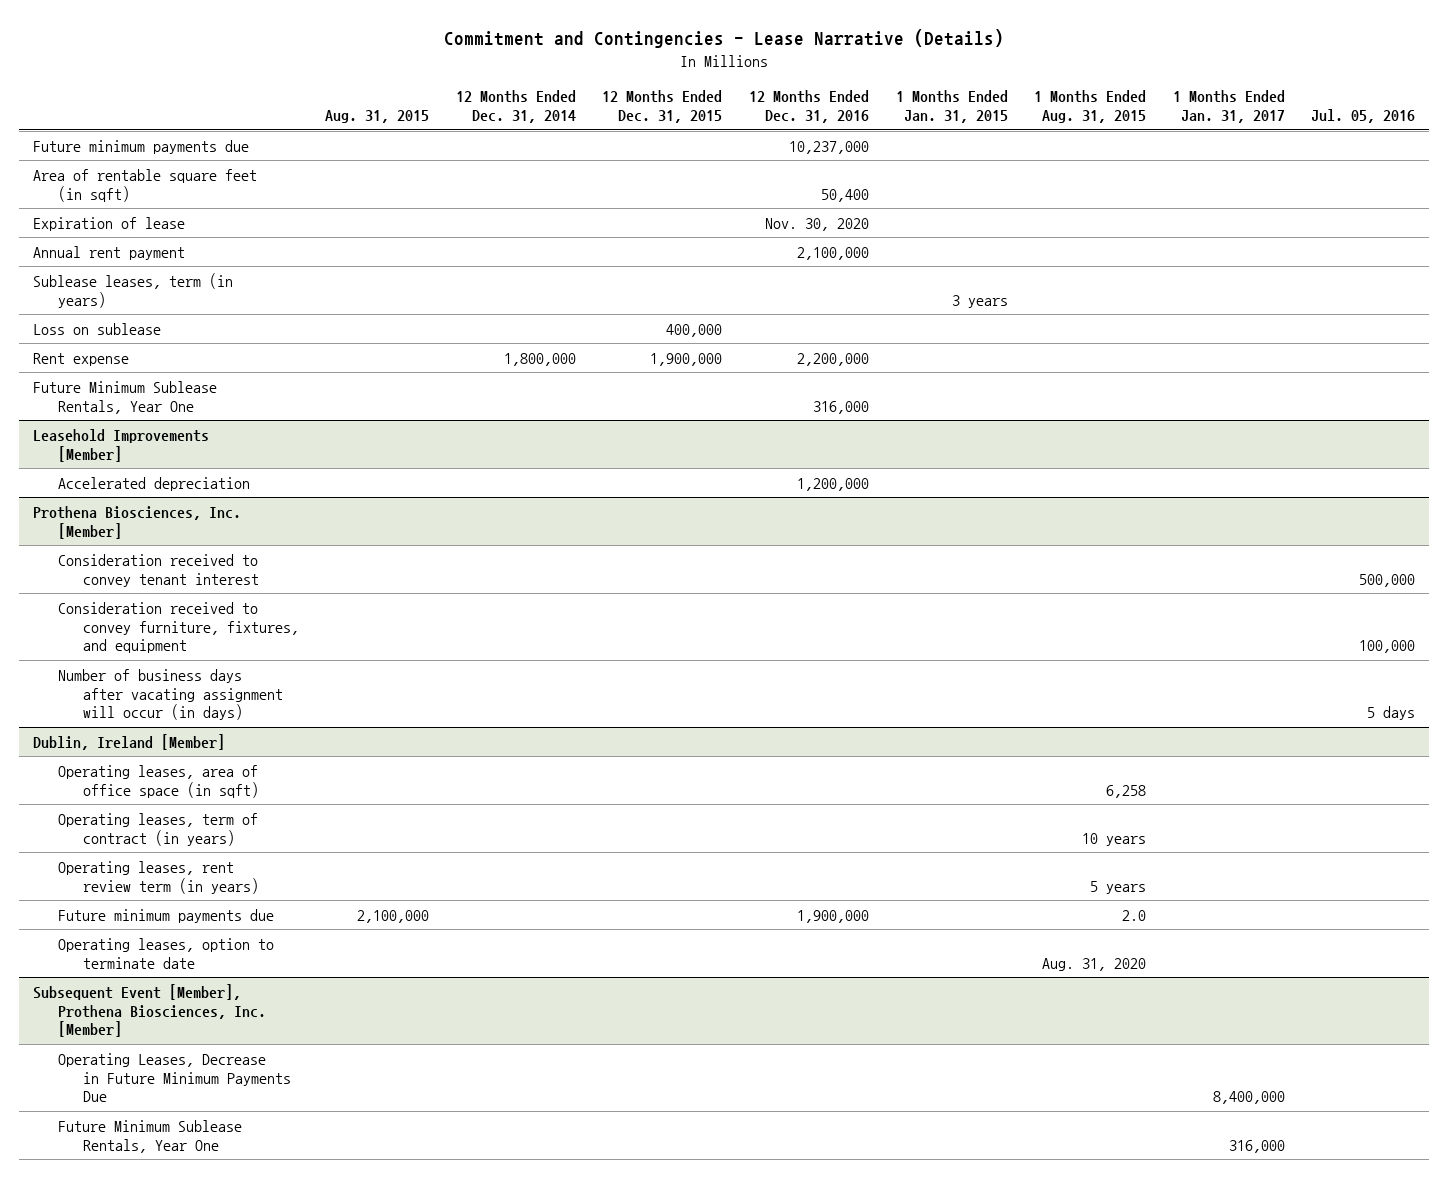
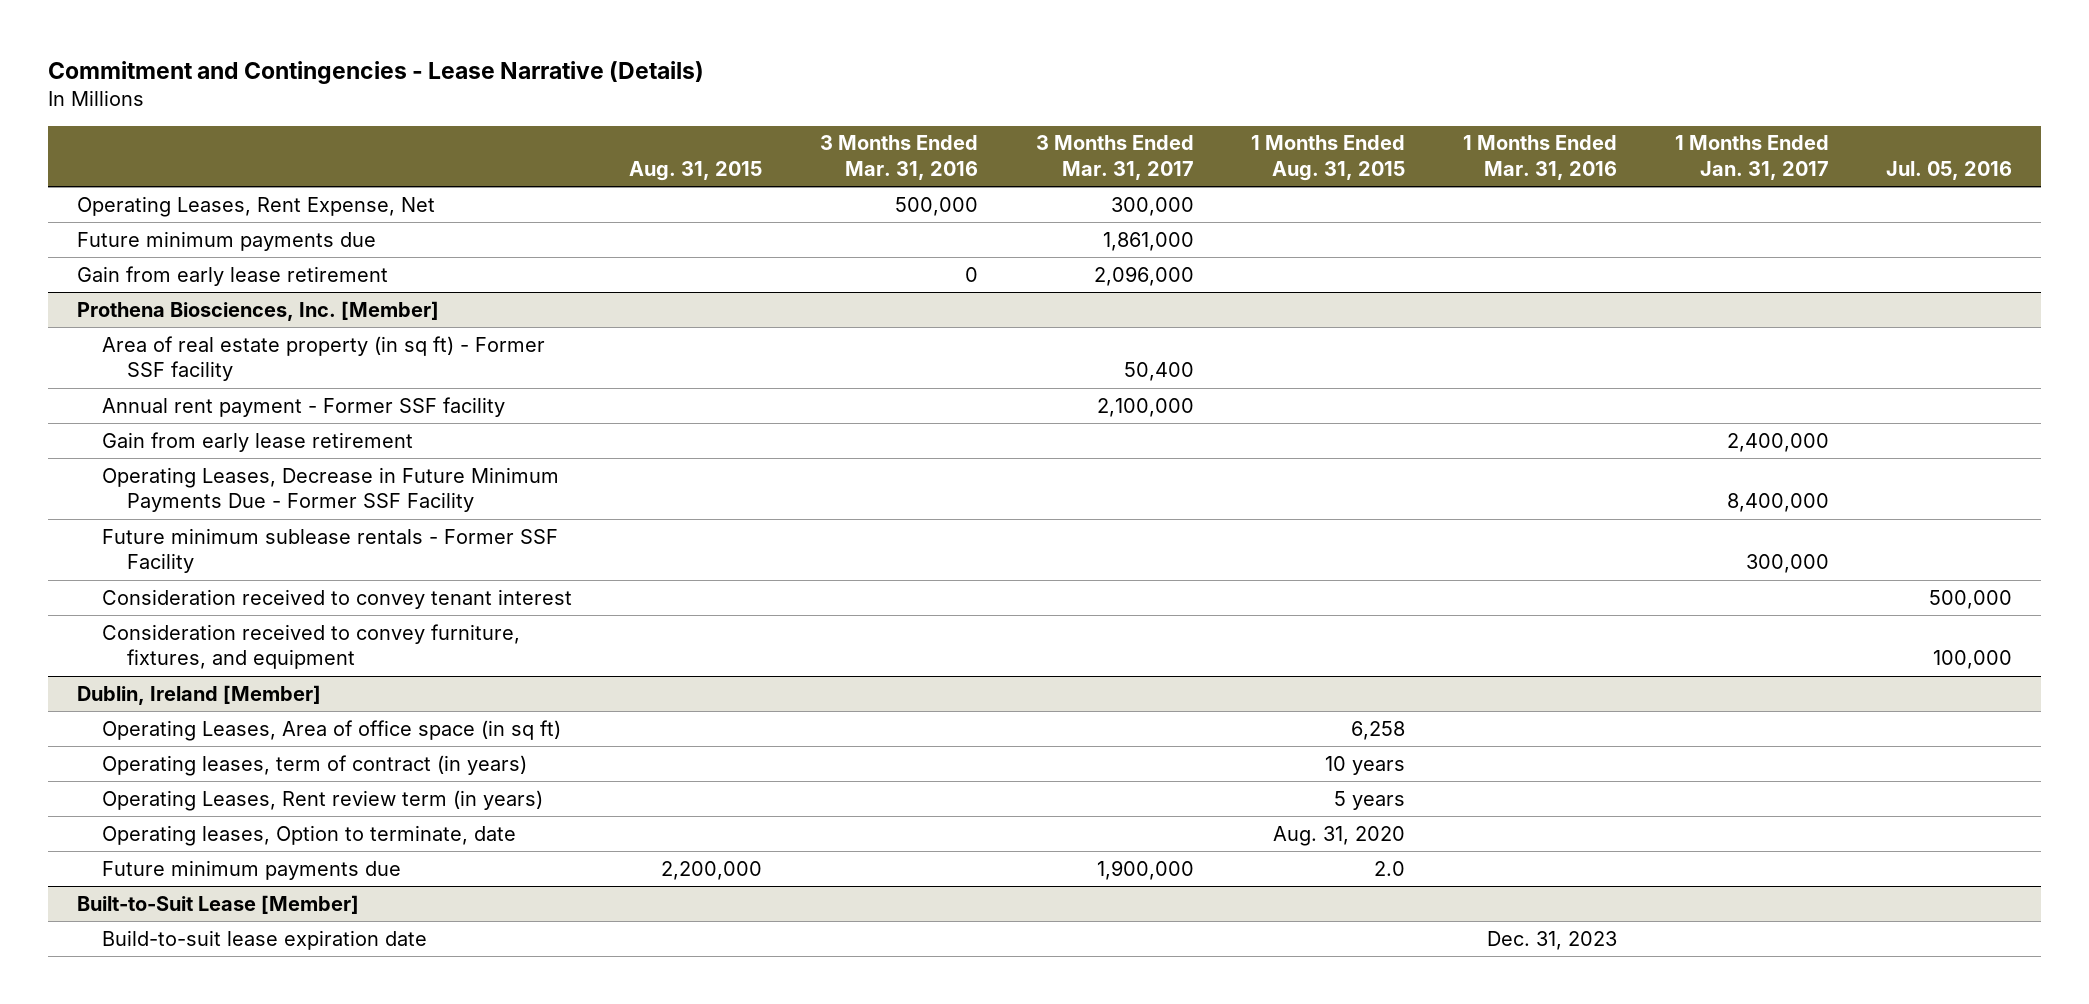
- | Aug. 31, 2015 | 12 Months Ended Dec. 31, 2014 | 12 Months Ended Dec. 31, 2015 | 12 Months Ended Dec. 31, 2016 | 1 Months Ended Jan. 31, 2015 | 1 Months Ended Aug. 31, 2015 | 1 Months Ended Jan. 31, 2017 | Jul. 05, 2016
+ | Aug. 31, 2015 | 3 Months Ended Mar. 31, 2016 | 3 Months Ended Mar. 31, 2017 | 1 Months Ended Aug. 31, 2015 | 1 Months Ended Mar. 31, 2016 | 1 Months Ended Jan. 31, 2017 | Jul. 05, 2016
+ Operating Leases, Rent Expense, Net | | 500,000 | 300,000 | | | |
- Area of rentable square feet (in sqft) | | | | 50,400 | | | |
- Expiration of lease | | | | Nov. 30, 2020 | | | |
- Annual rent payment | | | | 2,100,000 | | | |
- Sublease leases, term (in years) | | | | | 3 years | | |
- Loss on sublease | | | 400,000 | | | | |
- Rent expense | | 1,800,000 | 1,900,000 | 2,200,000 | | | |
- Future Minimum Sublease Rentals, Year One | | | | 316,000 | | | |
- Leasehold Improvements [Member]
- Accelerated depreciation | | | | 1,200,000 | | | |
+ Gain from early lease retirement | | 0 | 2,096,000 | | | |
@ Prothena Biosciences, Inc. [Member]
+ Area of real estate property (in sq ft) - Former SSF facility | | | 50,400 | | | |
+ Annual rent payment - Former SSF facility | | | 2,100,000 | | | |
+ Gain from early lease retirement | | | | | | 2,400,000 |
+ Operating Leases, Decrease in Future Minimum Payments Due - Former SSF Facility | | | | | | 8,400,000 |
+ Future minimum sublease rentals - Former SSF Facility | | | | | | 300,000 |
- Number of business days after vacating assignment will occur (in days) | | | | | | | | 5 days
@ Dublin, Ireland [Member]
- Operating leases, area of office space (in sqft) | | | | | | 6,258 | |
+ Operating Leases, Area of office space (in sq ft) | | | | 6,258 | | |
- Operating leases, rent review term (in years) | | | | | | 5 years | |
- Future minimum payments due | 2,100,000 | | | 1,900,000 | | 2.0 | |
- Operating leases, option to terminate date | | | | | | Aug. 31, 2020 | |
- Subsequent Event [Member], Prothena Biosciences, Inc. [Member]
- Operating Leases, Decrease in Future Minimum Payments Due | | | | | | | 8,400,000 |
- Future Minimum Sublease Rentals, Year One | | | | | | | 316,000 |
@ Dublin, Ireland [Member]
+ Operating Leases, Rent review term (in years) | | | | 5 years | | |
+ Operating leases, Option to terminate, date | | | | Aug. 31, 2020 | | |
+ Future minimum payments due | 2,200,000 | | 1,900,000 | 2.0 | | |
+ Built-to-Suit Lease [Member]
+ Build-to-suit lease expiration date | | | | | Dec. 31, 2023 | |

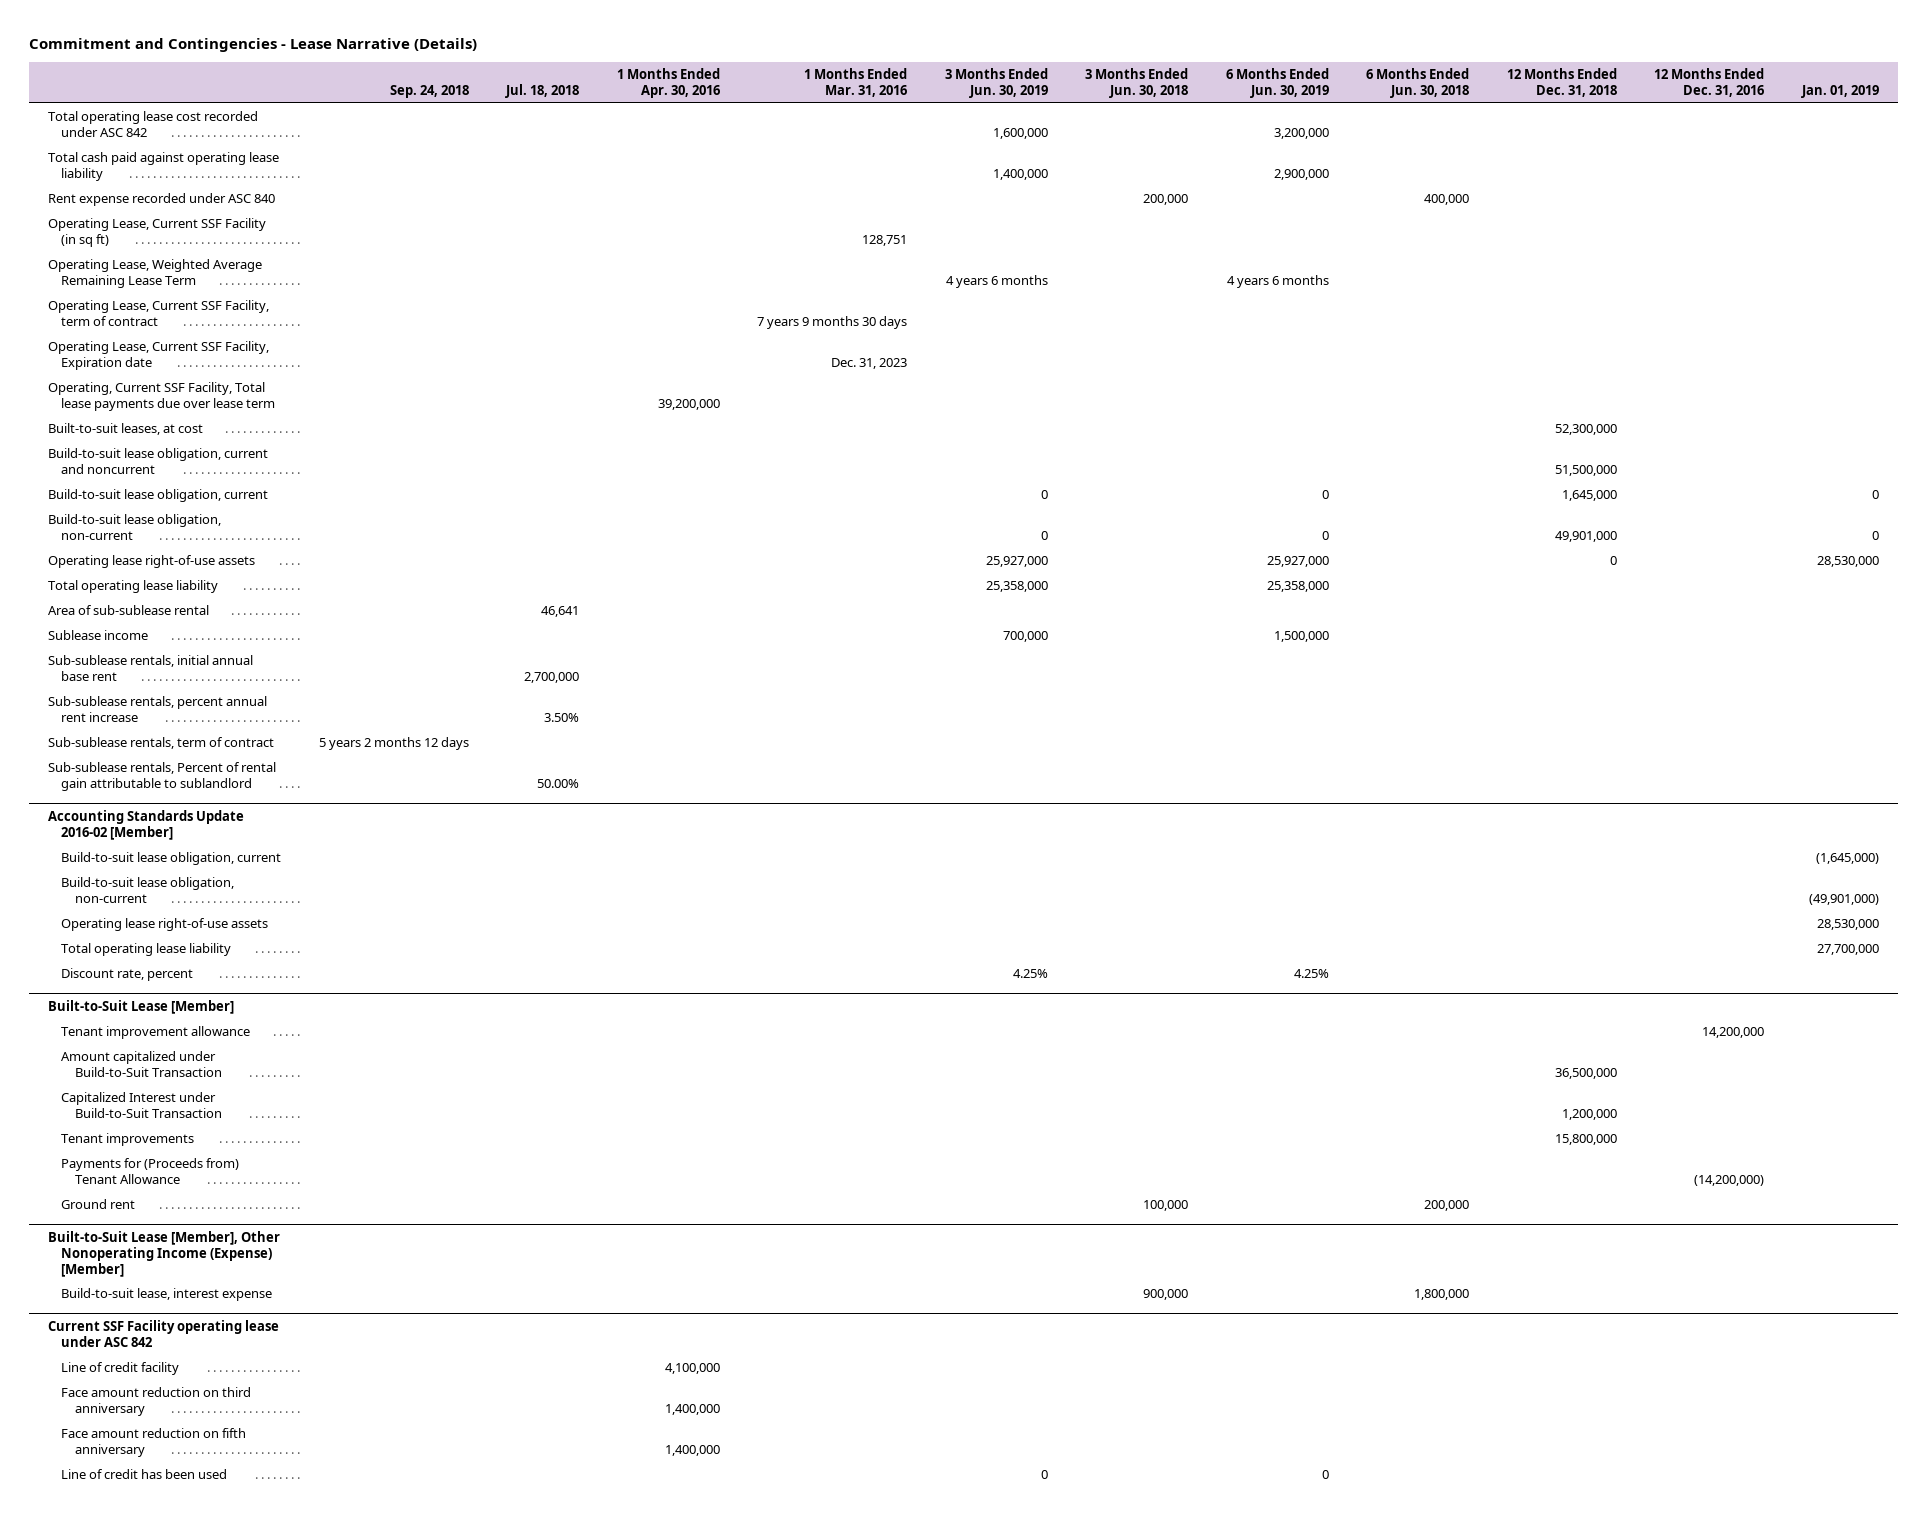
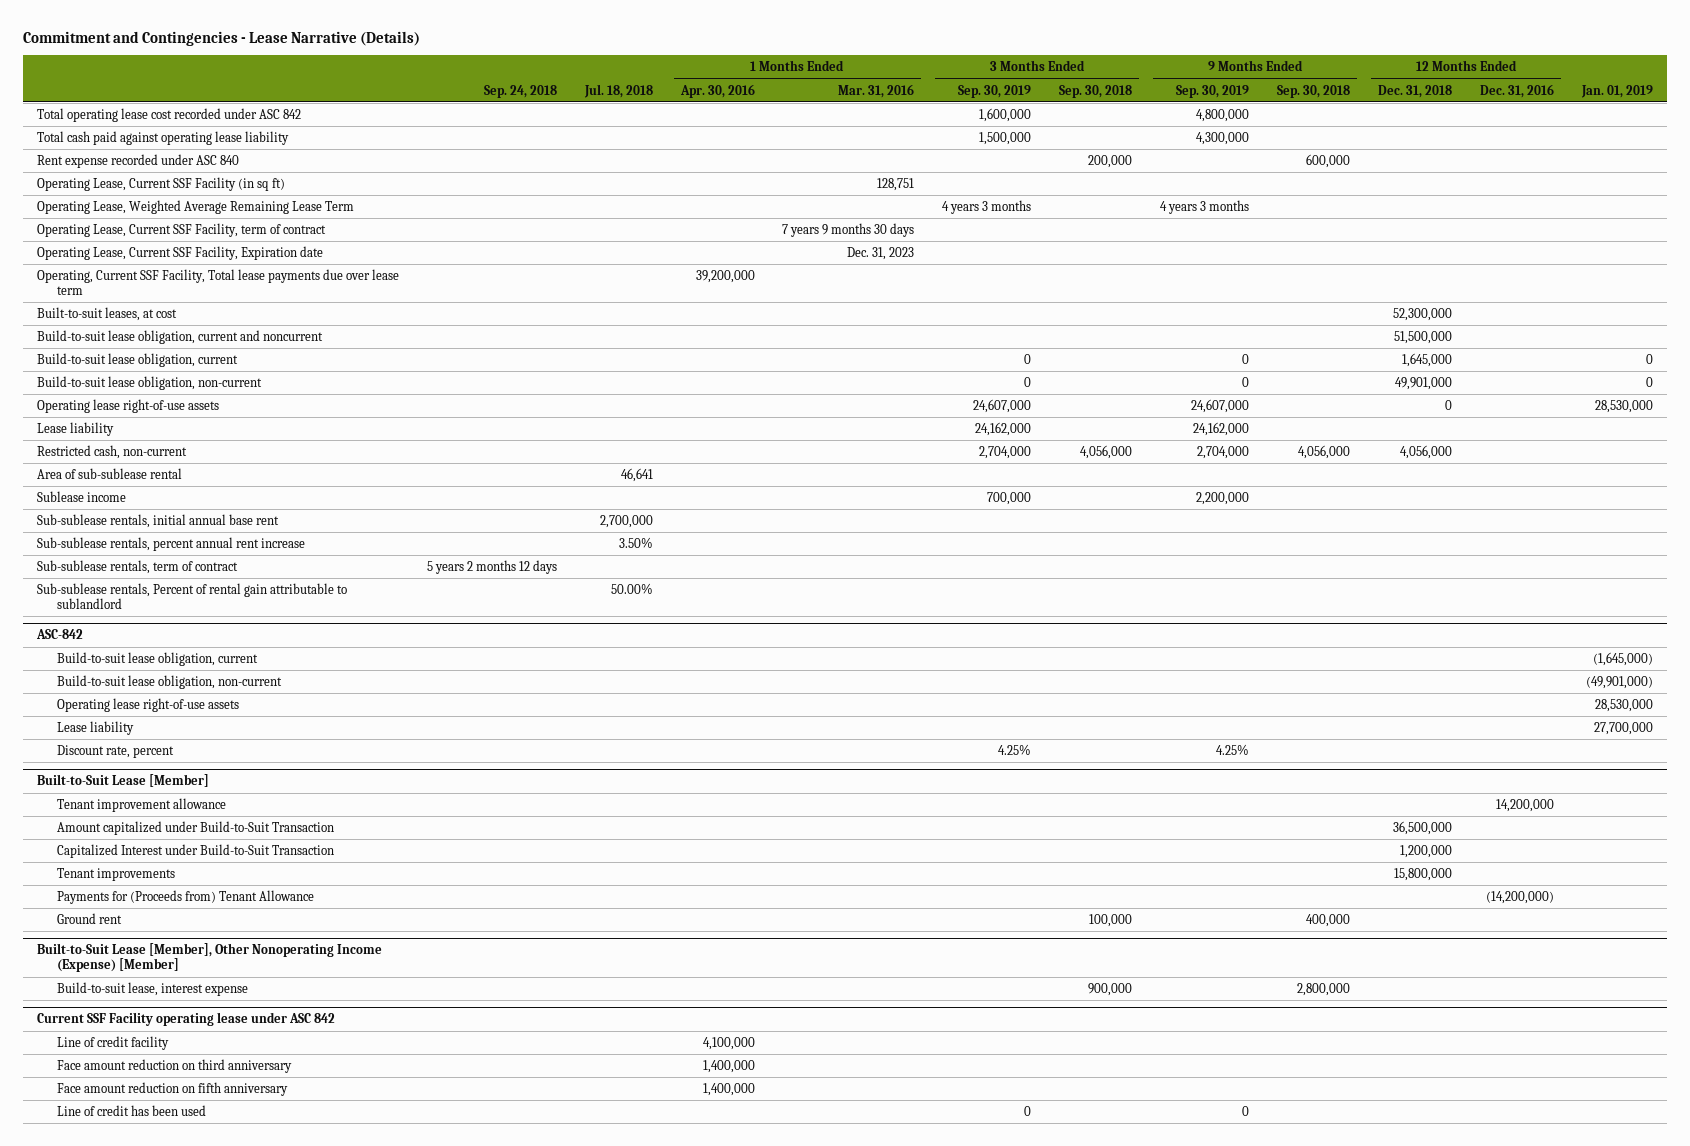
- | Sep. 24, 2018 | Jul. 18, 2018 | 1 Months Ended Apr. 30, 2016 | 1 Months Ended Mar. 31, 2016 | 3 Months Ended Jun. 30, 2019 | 3 Months Ended Jun. 30, 2018 | 6 Months Ended Jun. 30, 2019 | 6 Months Ended Jun. 30, 2018 | 12 Months Ended Dec. 31, 2018 | 12 Months Ended Dec. 31, 2016 | Jan. 01, 2019
+ | Sep. 24, 2018 | Jul. 18, 2018 | 1 Months Ended Apr. 30, 2016 | 1 Months Ended Mar. 31, 2016 | 3 Months Ended Sep. 30, 2019 | 3 Months Ended Sep. 30, 2018 | 9 Months Ended Sep. 30, 2019 | 9 Months Ended Sep. 30, 2018 | 12 Months Ended Dec. 31, 2018 | 12 Months Ended Dec. 31, 2016 | Jan. 01, 2019
- Total operating lease liability | | | | | 25,358,000 | | 25,358,000 | | | |
+ Lease liability | | | | | 24,162,000 | | 24,162,000 | | | |
+ Restricted cash, non-current | | | | | 2,704,000 | 4,056,000 | 2,704,000 | 4,056,000 | 4,056,000 | |
- Accounting Standards Update 2016-02 [Member]
+ ASC-842
- Total operating lease liability | | | | | | | | | | | 27,700,000
+ Lease liability | | | | | | | | | | | 27,700,000

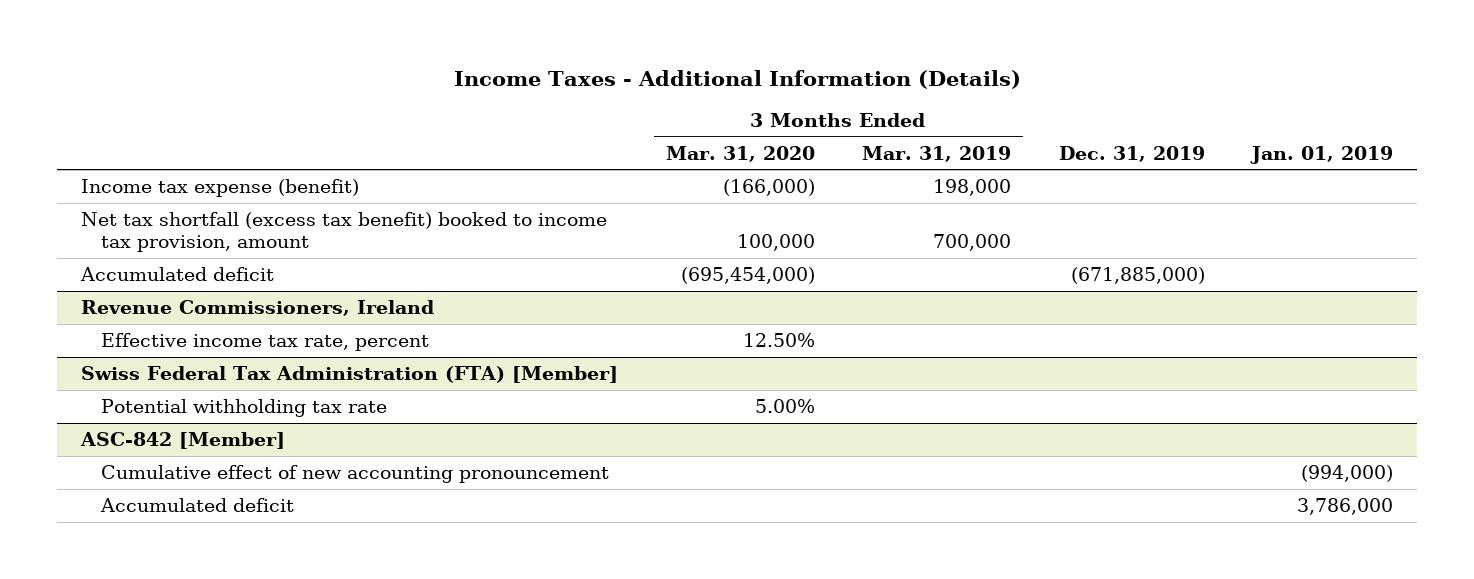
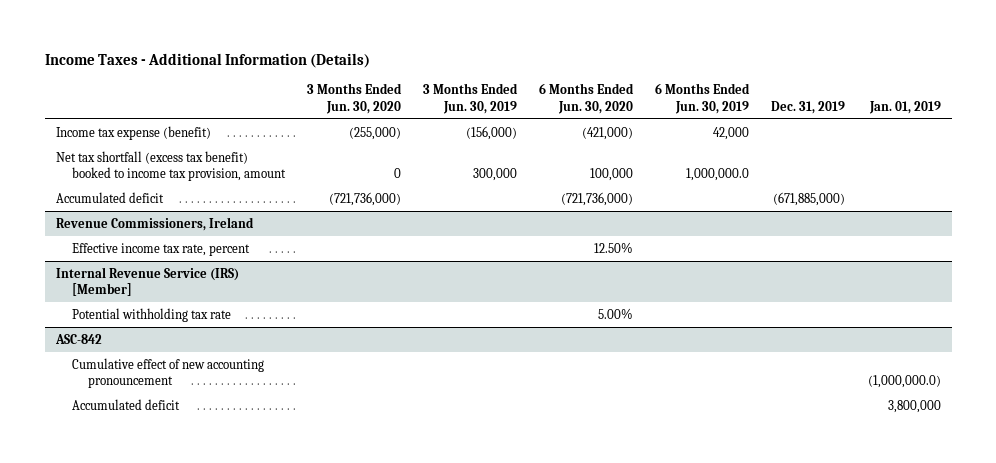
- | 3 Months Ended Mar. 31, 2020 | 3 Months Ended Mar. 31, 2019 | Dec. 31, 2019 | Jan. 01, 2019
+ | 3 Months Ended Jun. 30, 2020 | 3 Months Ended Jun. 30, 2019 | 6 Months Ended Jun. 30, 2020 | 6 Months Ended Jun. 30, 2019 | Dec. 31, 2019 | Jan. 01, 2019
- Swiss Federal Tax Administration (FTA) [Member]
- Potential withholding tax rate | 5.00% | | |
- ASC-842 [Member]
- Cumulative effect of new accounting pronouncement | | | | (994,000)
- Accumulated deficit | | | | 3,786,000
+ Internal Revenue Service (IRS) [Member]
+ Potential withholding tax rate | | | 5.00% | | |
+ ASC-842
+ Cumulative effect of new accounting pronouncement | | | | | | (1,000,000.0)
+ Accumulated deficit | | | | | | 3,800,000

